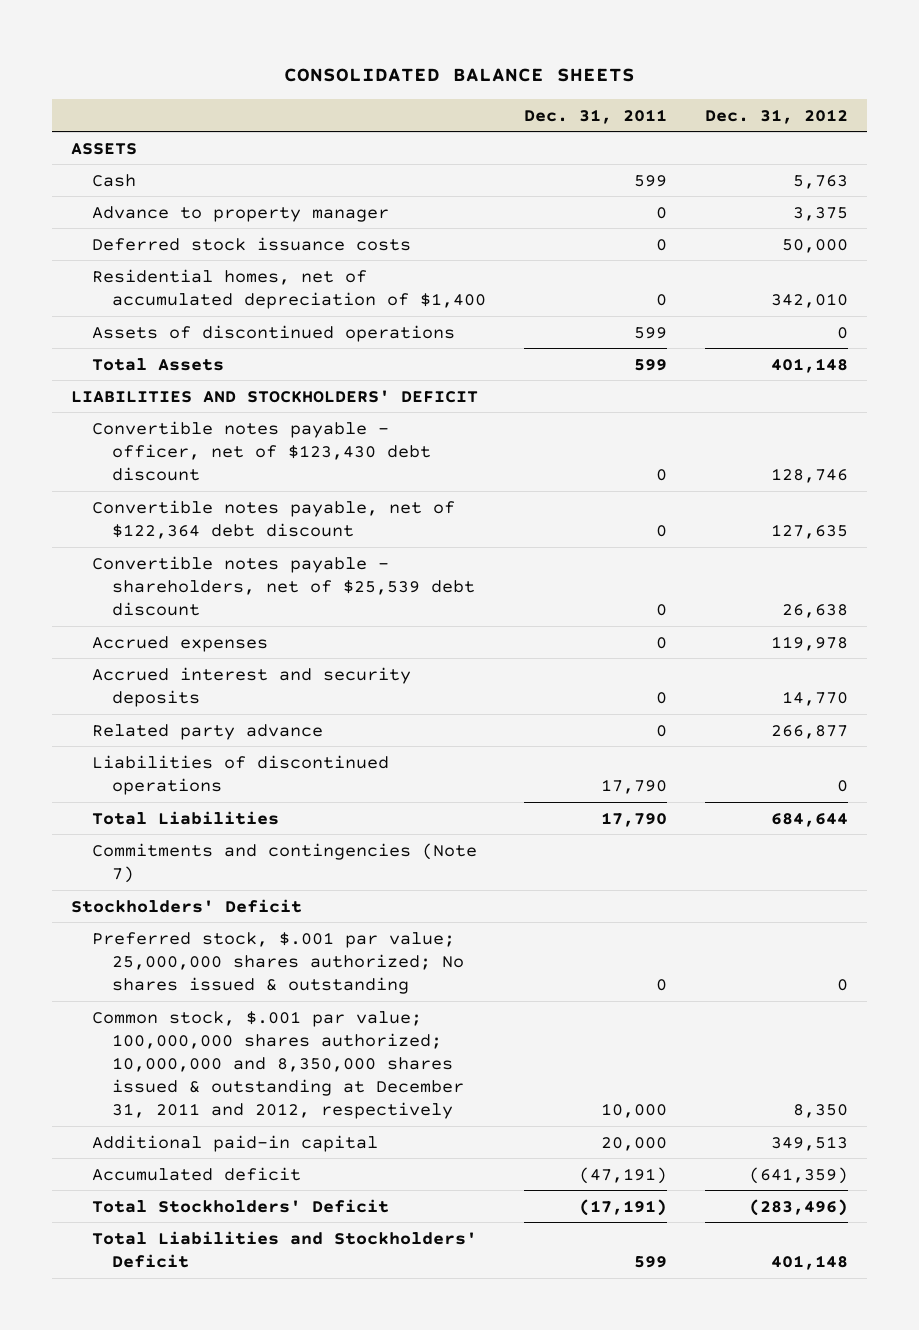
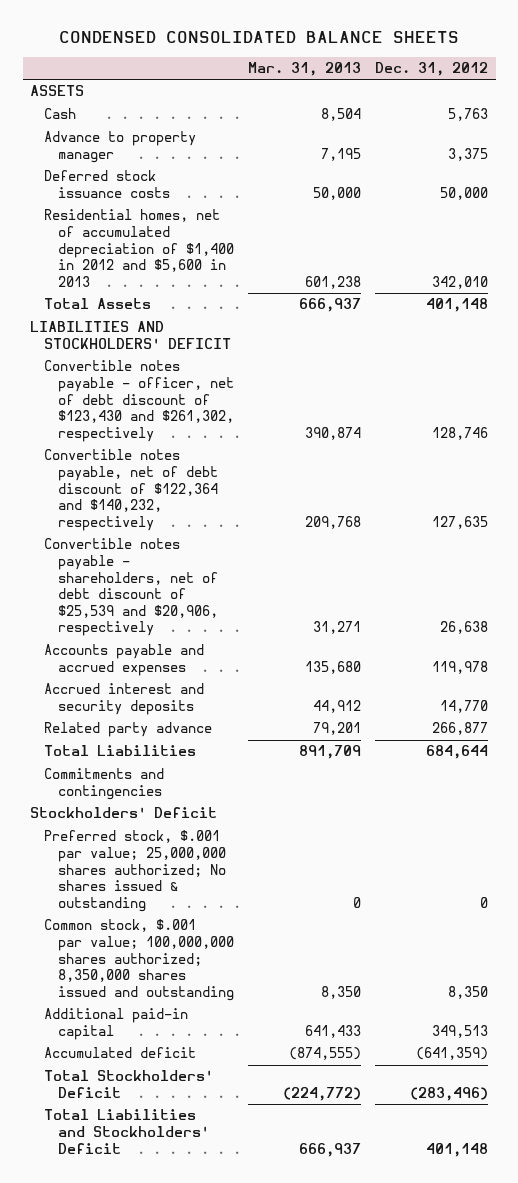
- CONSOLIDATED BALANCE SHEETS
+ CONDENSED CONSOLIDATED BALANCE SHEETS
- | Dec. 31, 2011 | Dec. 31, 2012
+ | Mar. 31, 2013 | Dec. 31, 2012
- Residential homes, net of accumulated depreciation of $1,400 | 0 | 342,010
- Assets of discontinued operations | 599 | 0
+ Residential homes, net of accumulated depreciation of $1,400 in 2012 and $5,600 in 2013 | 601,238 | 342,010
- Convertible notes payable - officer, net of $123,430 debt discount | 0 | 128,746
- Convertible notes payable, net of $122,364 debt discount | 0 | 127,635
- Convertible notes payable - shareholders, net of $25,539 debt discount | 0 | 26,638
- Accrued expenses | 0 | 119,978
+ Convertible notes payable - officer, net of debt discount of $123,430 and $261,302, respectively | 390,874 | 128,746
+ Convertible notes payable, net of debt discount of $122,364 and $140,232, respectively | 209,768 | 127,635
+ Convertible notes payable - shareholders, net of debt discount of $25,539 and $20,906, respectively | 31,271 | 26,638
+ Accounts payable and accrued expenses | 135,680 | 119,978
- Liabilities of discontinued operations | 17,790 | 0
- Commitments and contingencies (Note 7)
+ Commitments and contingencies
- Common stock, $.001 par value; 100,000,000 shares authorized; 10,000,000 and 8,350,000 shares issued & outstanding at December 31, 2011 and 2012, respectively | 10,000 | 8,350
+ Common stock, $.001 par value; 100,000,000 shares authorized; 8,350,000 shares issued and outstanding | 8,350 | 8,350

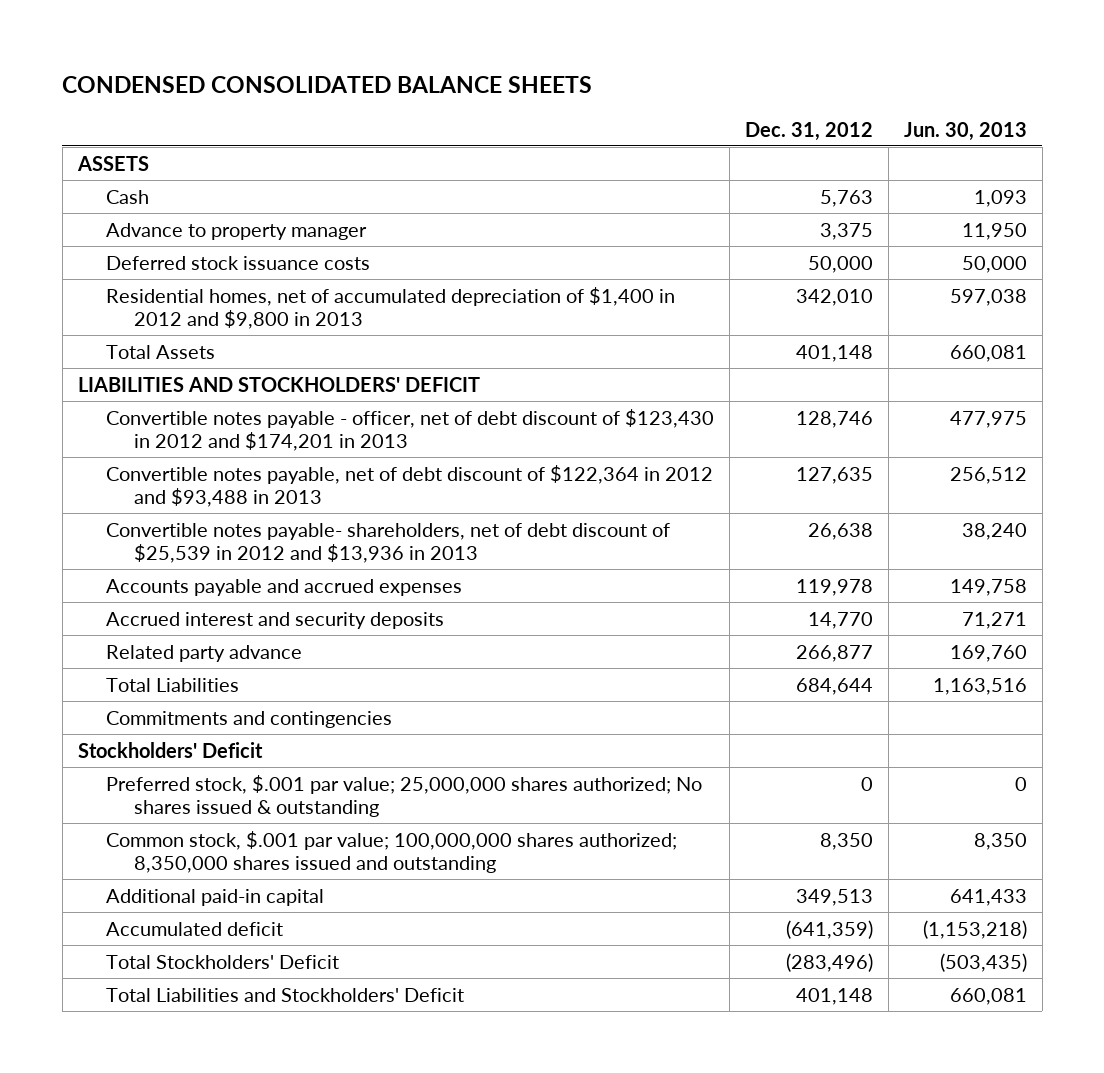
- | Mar. 31, 2013 | Dec. 31, 2012
+ | Dec. 31, 2012 | Jun. 30, 2013
- Residential homes, net of accumulated depreciation of $1,400 in 2012 and $5,600 in 2013 | 601,238 | 342,010
+ Residential homes, net of accumulated depreciation of $1,400 in 2012 and $9,800 in 2013 | 342,010 | 597,038
- Convertible notes payable - officer, net of debt discount of $123,430 and $261,302, respectively | 390,874 | 128,746
- Convertible notes payable, net of debt discount of $122,364 and $140,232, respectively | 209,768 | 127,635
- Convertible notes payable - shareholders, net of debt discount of $25,539 and $20,906, respectively | 31,271 | 26,638
+ Convertible notes payable - officer, net of debt discount of $123,430 in 2012 and $174,201 in 2013 | 128,746 | 477,975
+ Convertible notes payable, net of debt discount of $122,364 in 2012 and $93,488 in 2013 | 127,635 | 256,512
+ Convertible notes payable- shareholders, net of debt discount of $25,539 in 2012 and $13,936 in 2013 | 26,638 | 38,240

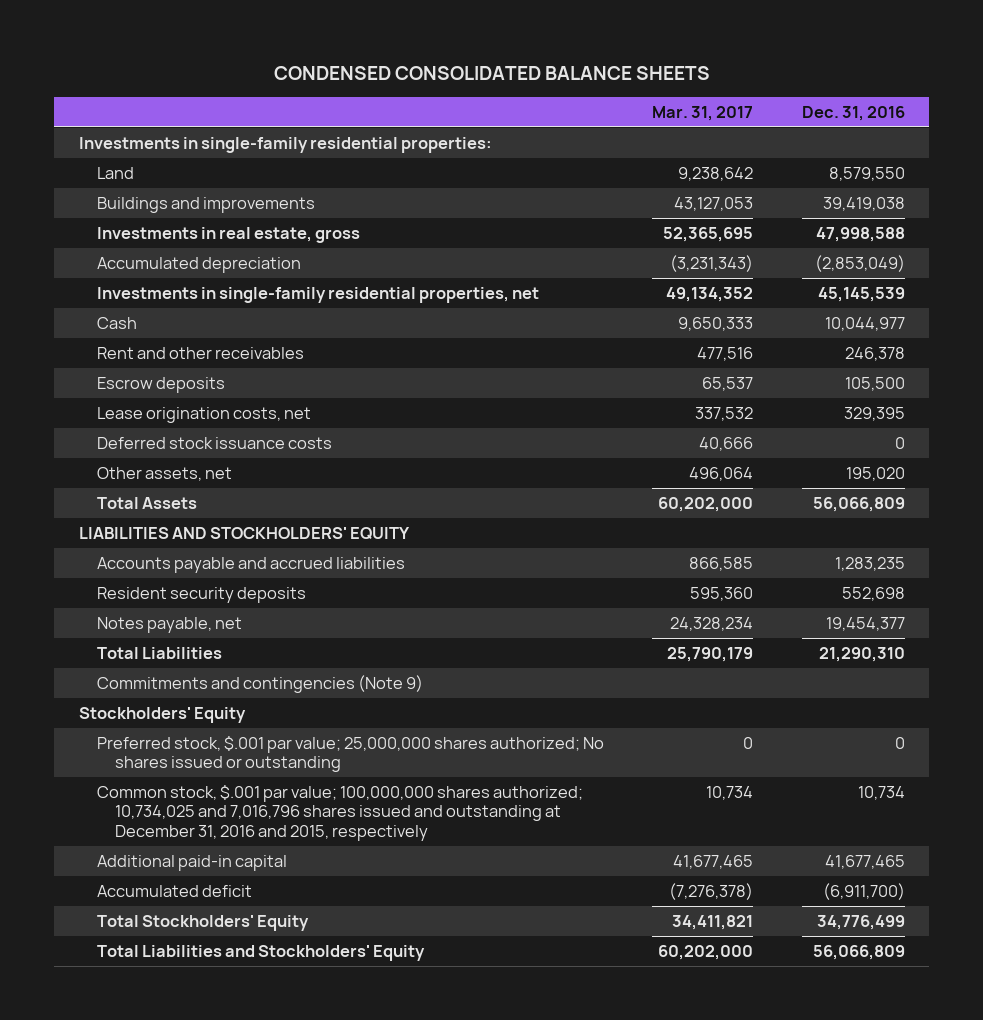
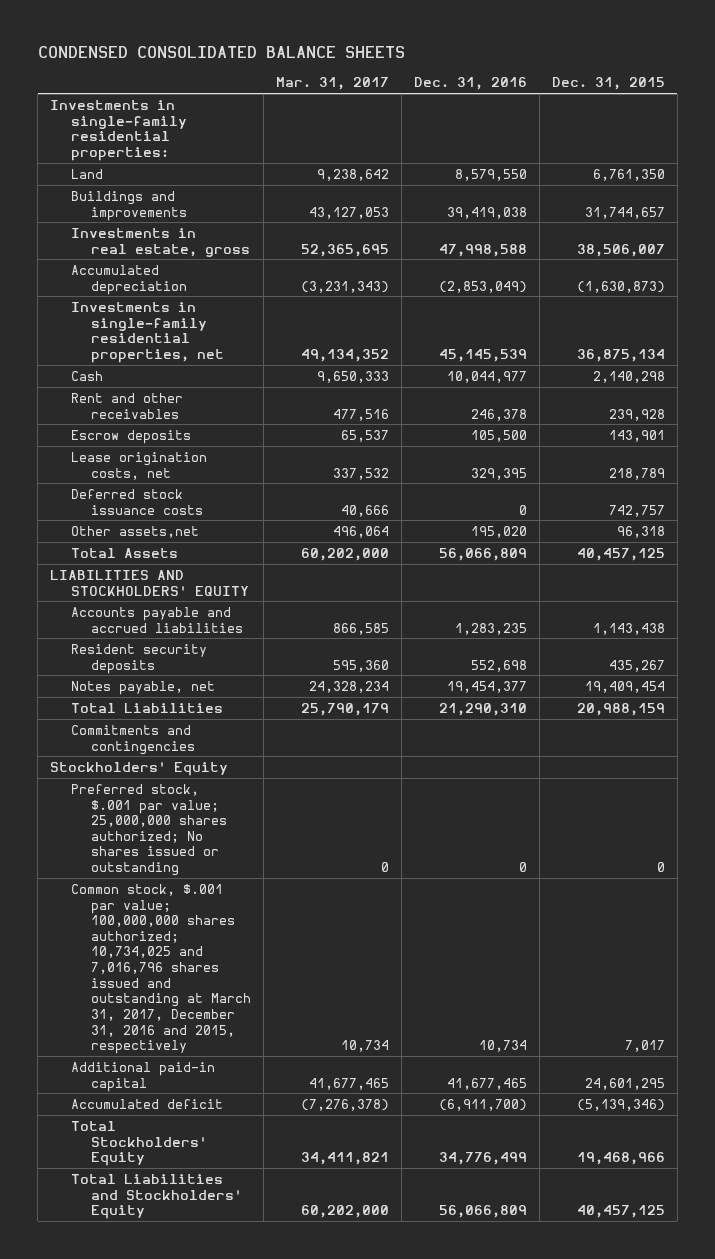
- | Mar. 31, 2017 | Dec. 31, 2016
+ | Mar. 31, 2017 | Dec. 31, 2016 | Dec. 31, 2015
- Other assets, net | 496,064 | 195,020
+ Other assets,net | 496,064 | 195,020 | 96,318
- Commitments and contingencies (Note 9)
+ Commitments and contingencies
- Common stock, $.001 par value; 100,000,000 shares authorized; 10,734,025 and 7,016,796 shares issued and outstanding at December 31, 2016 and 2015, respectively | 10,734 | 10,734
+ Common stock, $.001 par value; 100,000,000 shares authorized; 10,734,025 and 7,016,796 shares issued and outstanding at March 31, 2017, December 31, 2016 and 2015, respectively | 10,734 | 10,734 | 7,017

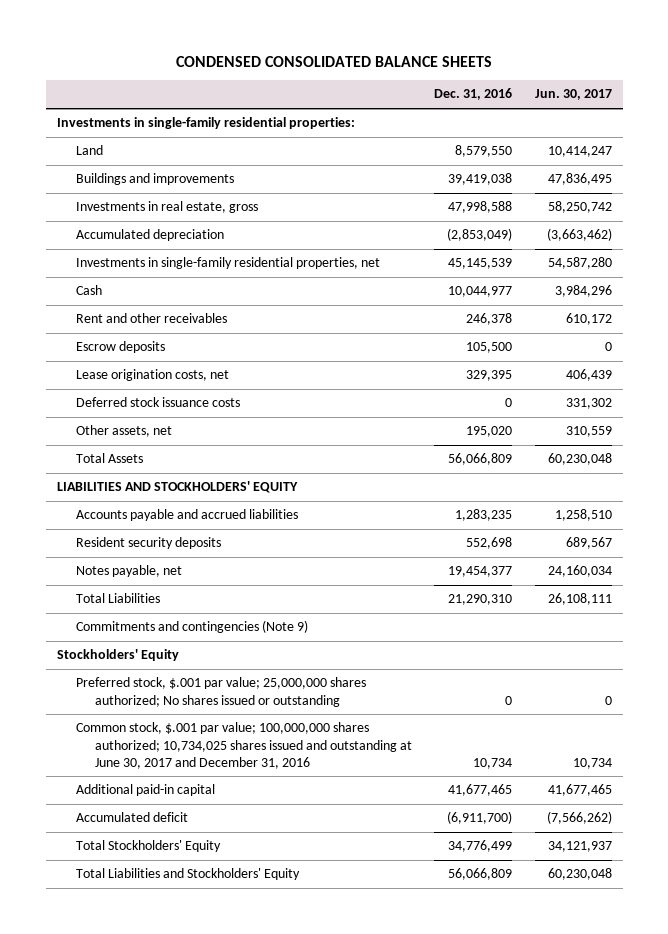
- | Mar. 31, 2017 | Dec. 31, 2016 | Dec. 31, 2015
+ | Dec. 31, 2016 | Jun. 30, 2017
- Other assets,net | 496,064 | 195,020 | 96,318
+ Other assets, net | 195,020 | 310,559
- Commitments and contingencies
+ Commitments and contingencies (Note 9)
- Common stock, $.001 par value; 100,000,000 shares authorized; 10,734,025 and 7,016,796 shares issued and outstanding at March 31, 2017, December 31, 2016 and 2015, respectively | 10,734 | 10,734 | 7,017
+ Common stock, $.001 par value; 100,000,000 shares authorized; 10,734,025 shares issued and outstanding at June 30, 2017 and December 31, 2016 | 10,734 | 10,734

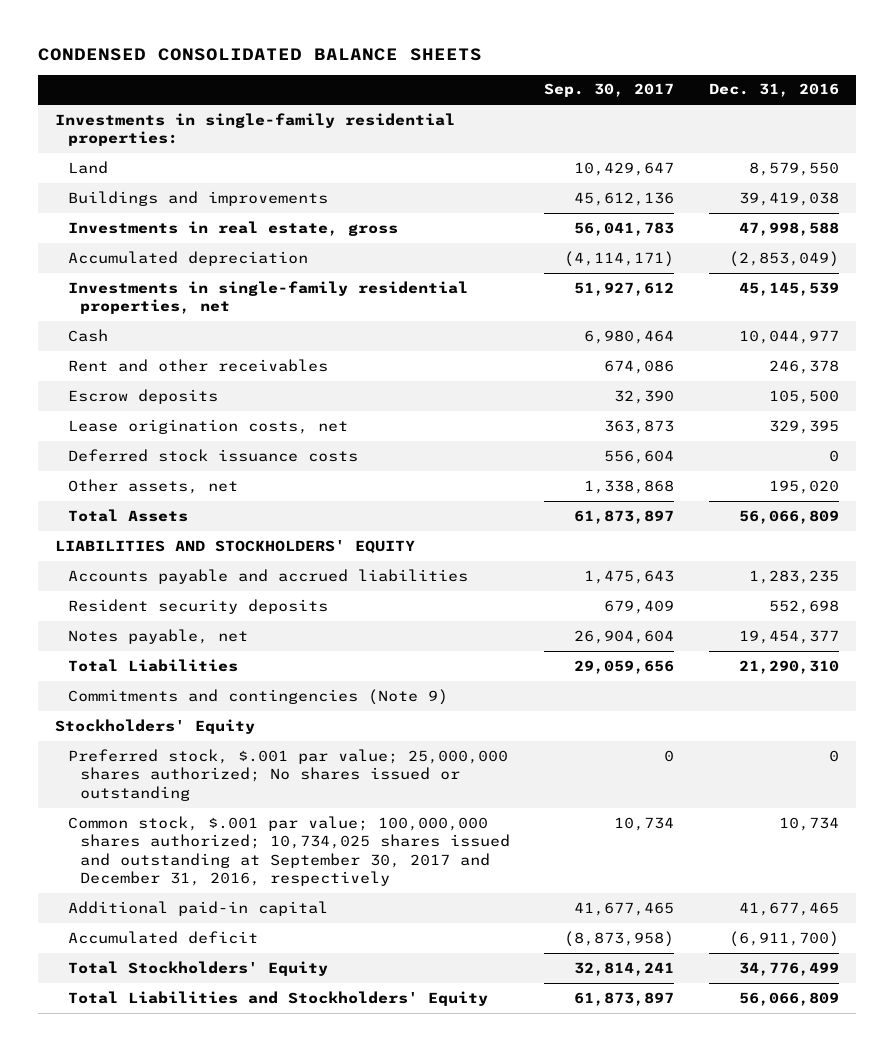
- | Dec. 31, 2016 | Jun. 30, 2017
+ | Sep. 30, 2017 | Dec. 31, 2016
- Common stock, $.001 par value; 100,000,000 shares authorized; 10,734,025 shares issued and outstanding at June 30, 2017 and December 31, 2016 | 10,734 | 10,734
+ Common stock, $.001 par value; 100,000,000 shares authorized; 10,734,025 shares issued and outstanding at September 30, 2017 and December 31, 2016, respectively | 10,734 | 10,734

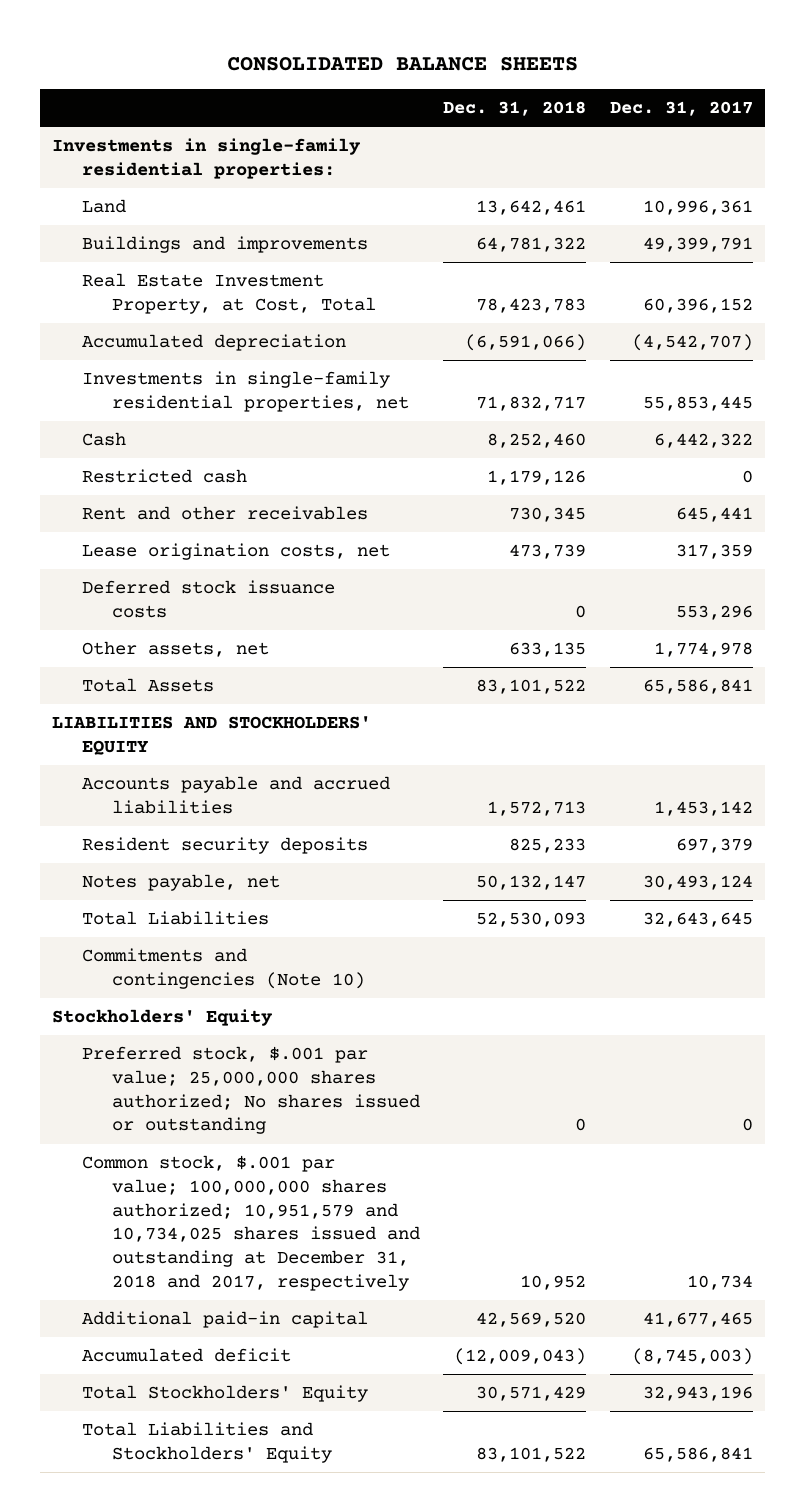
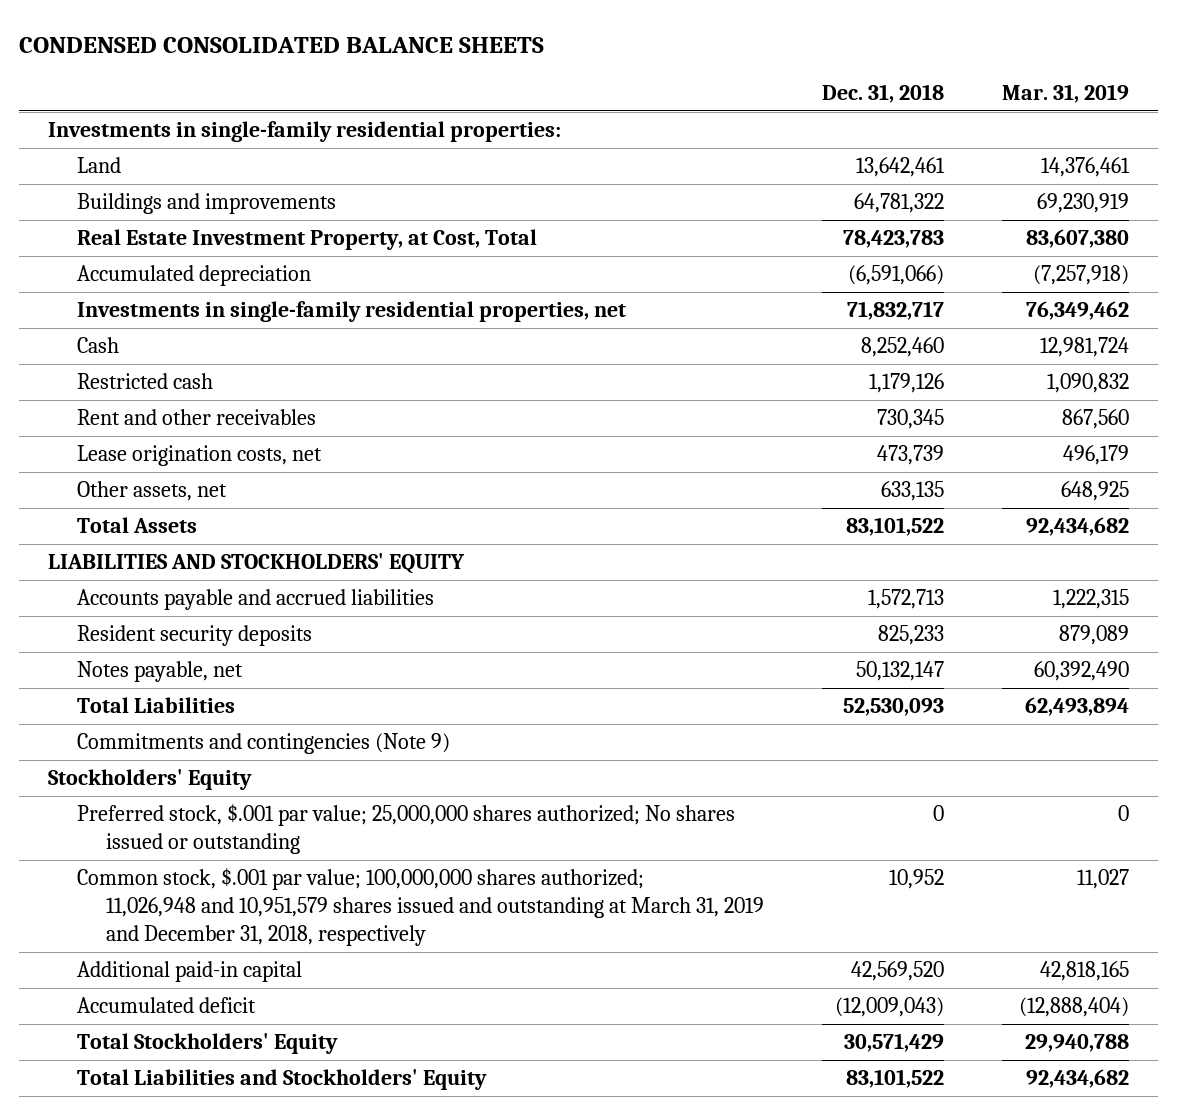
- CONSOLIDATED BALANCE SHEETS
+ CONDENSED CONSOLIDATED BALANCE SHEETS
- | Dec. 31, 2018 | Dec. 31, 2017
+ | Dec. 31, 2018 | Mar. 31, 2019
- Deferred stock issuance costs | 0 | 553,296
- Commitments and contingencies (Note 10)
+ Commitments and contingencies (Note 9)
- Common stock, $.001 par value; 100,000,000 shares authorized; 10,951,579 and 10,734,025 shares issued and outstanding at December 31, 2018 and 2017, respectively | 10,952 | 10,734
+ Common stock, $.001 par value; 100,000,000 shares authorized; 11,026,948 and 10,951,579 shares issued and outstanding at March 31, 2019 and December 31, 2018, respectively | 10,952 | 11,027

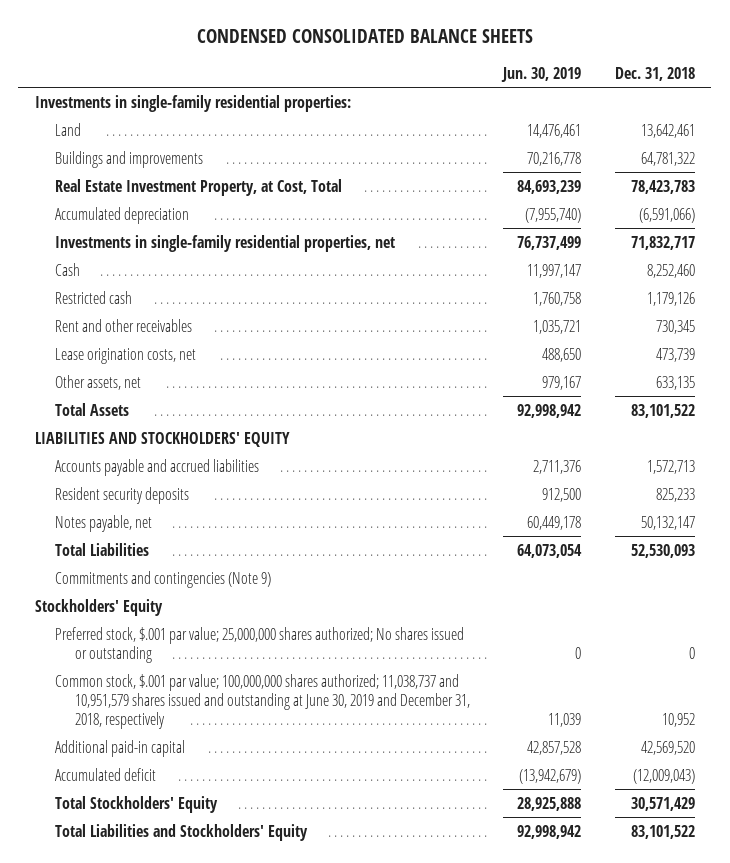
- | Dec. 31, 2018 | Mar. 31, 2019
+ | Jun. 30, 2019 | Dec. 31, 2018
- Common stock, $.001 par value; 100,000,000 shares authorized; 11,026,948 and 10,951,579 shares issued and outstanding at March 31, 2019 and December 31, 2018, respectively | 10,952 | 11,027
+ Common stock, $.001 par value; 100,000,000 shares authorized; 11,038,737 and 10,951,579 shares issued and outstanding at June 30, 2019 and December 31, 2018, respectively | 11,039 | 10,952

